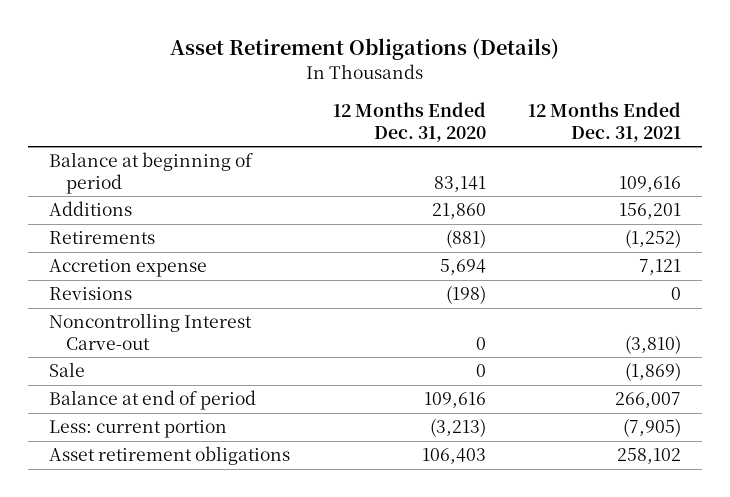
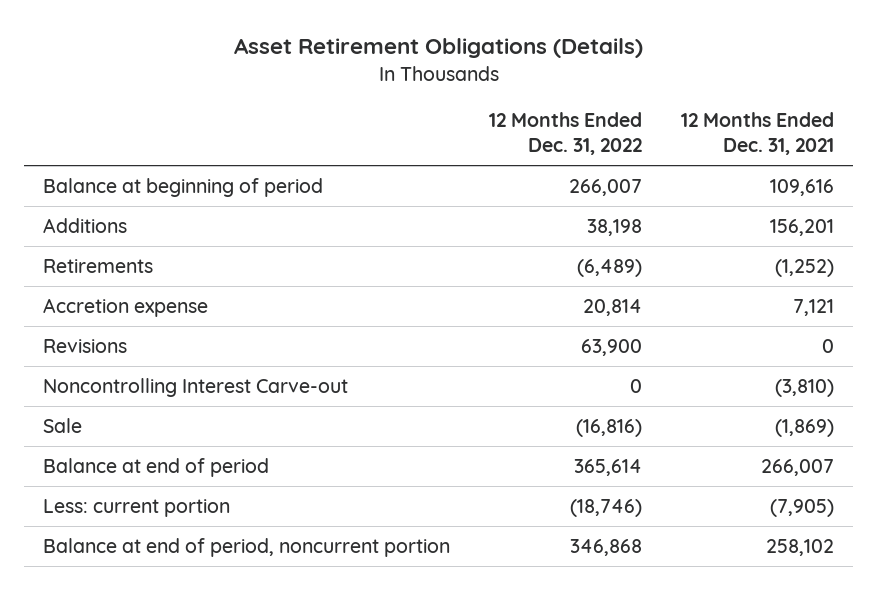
- | 12 Months Ended Dec. 31, 2020 | 12 Months Ended Dec. 31, 2021
+ | 12 Months Ended Dec. 31, 2022 | 12 Months Ended Dec. 31, 2021
- Asset retirement obligations | 106,403 | 258,102
+ Balance at end of period, noncurrent portion | 346,868 | 258,102

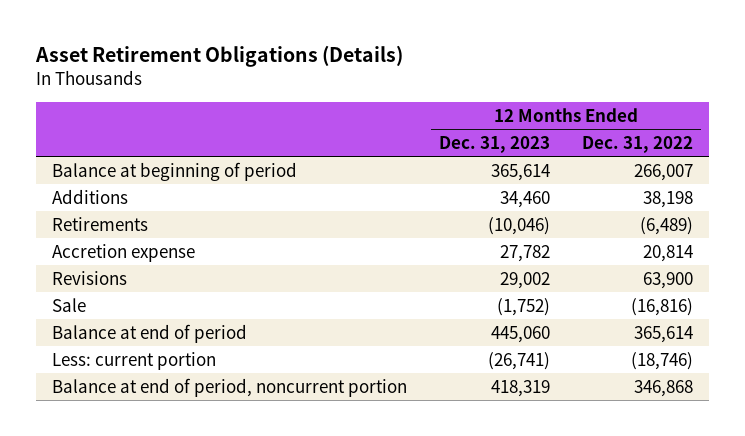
- | 12 Months Ended Dec. 31, 2022 | 12 Months Ended Dec. 31, 2021
+ | 12 Months Ended Dec. 31, 2023 | 12 Months Ended Dec. 31, 2022
- Noncontrolling Interest Carve-out | 0 | (3,810)

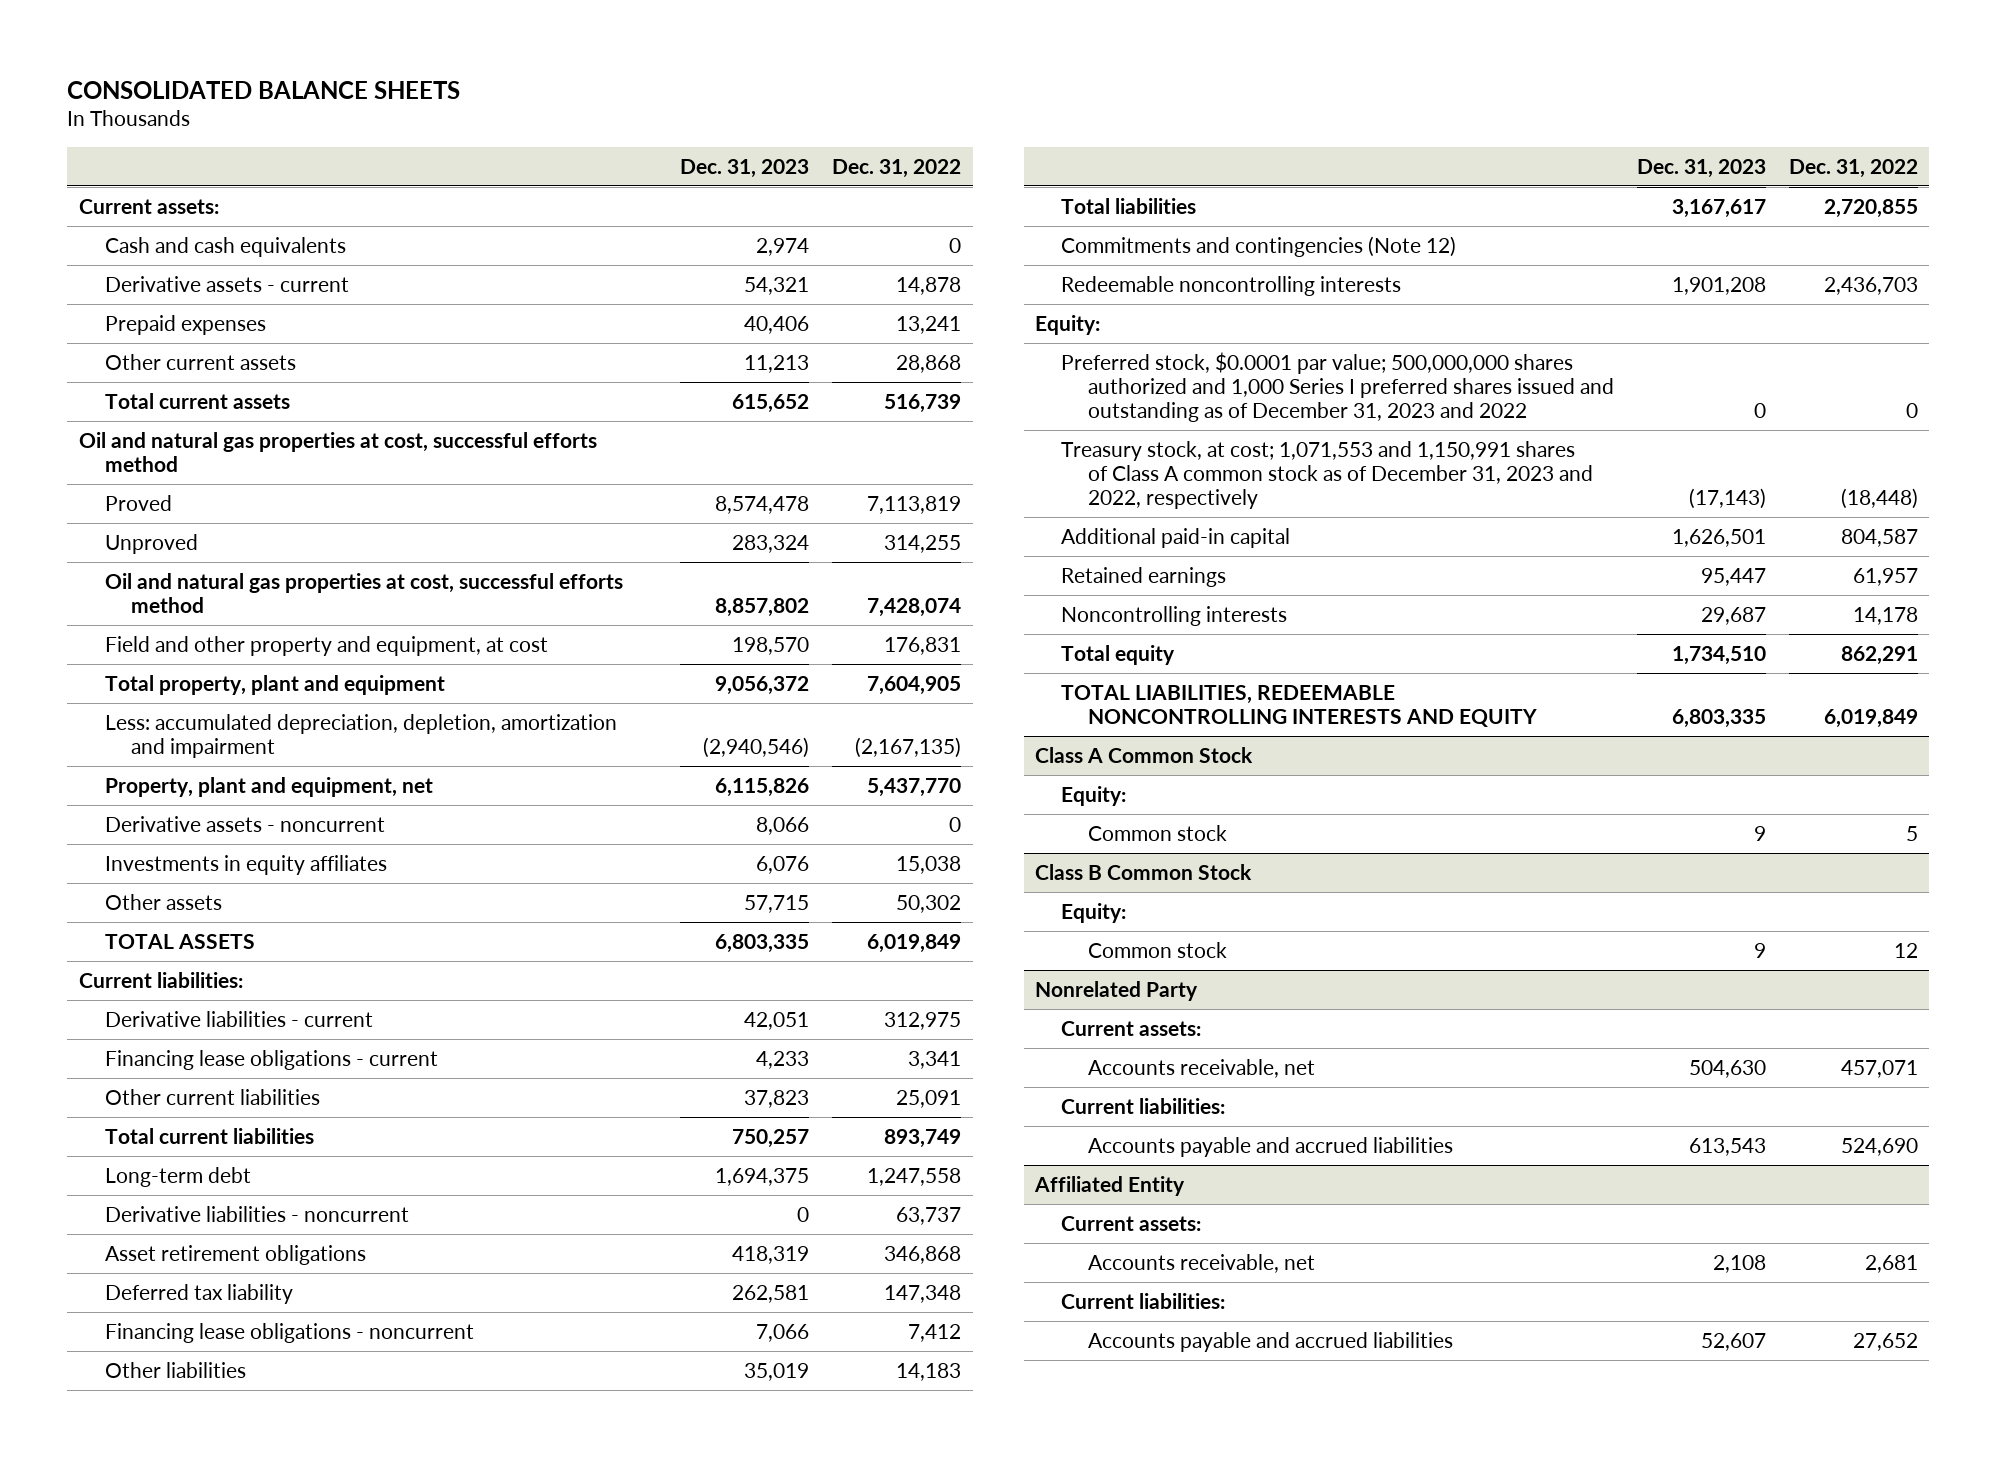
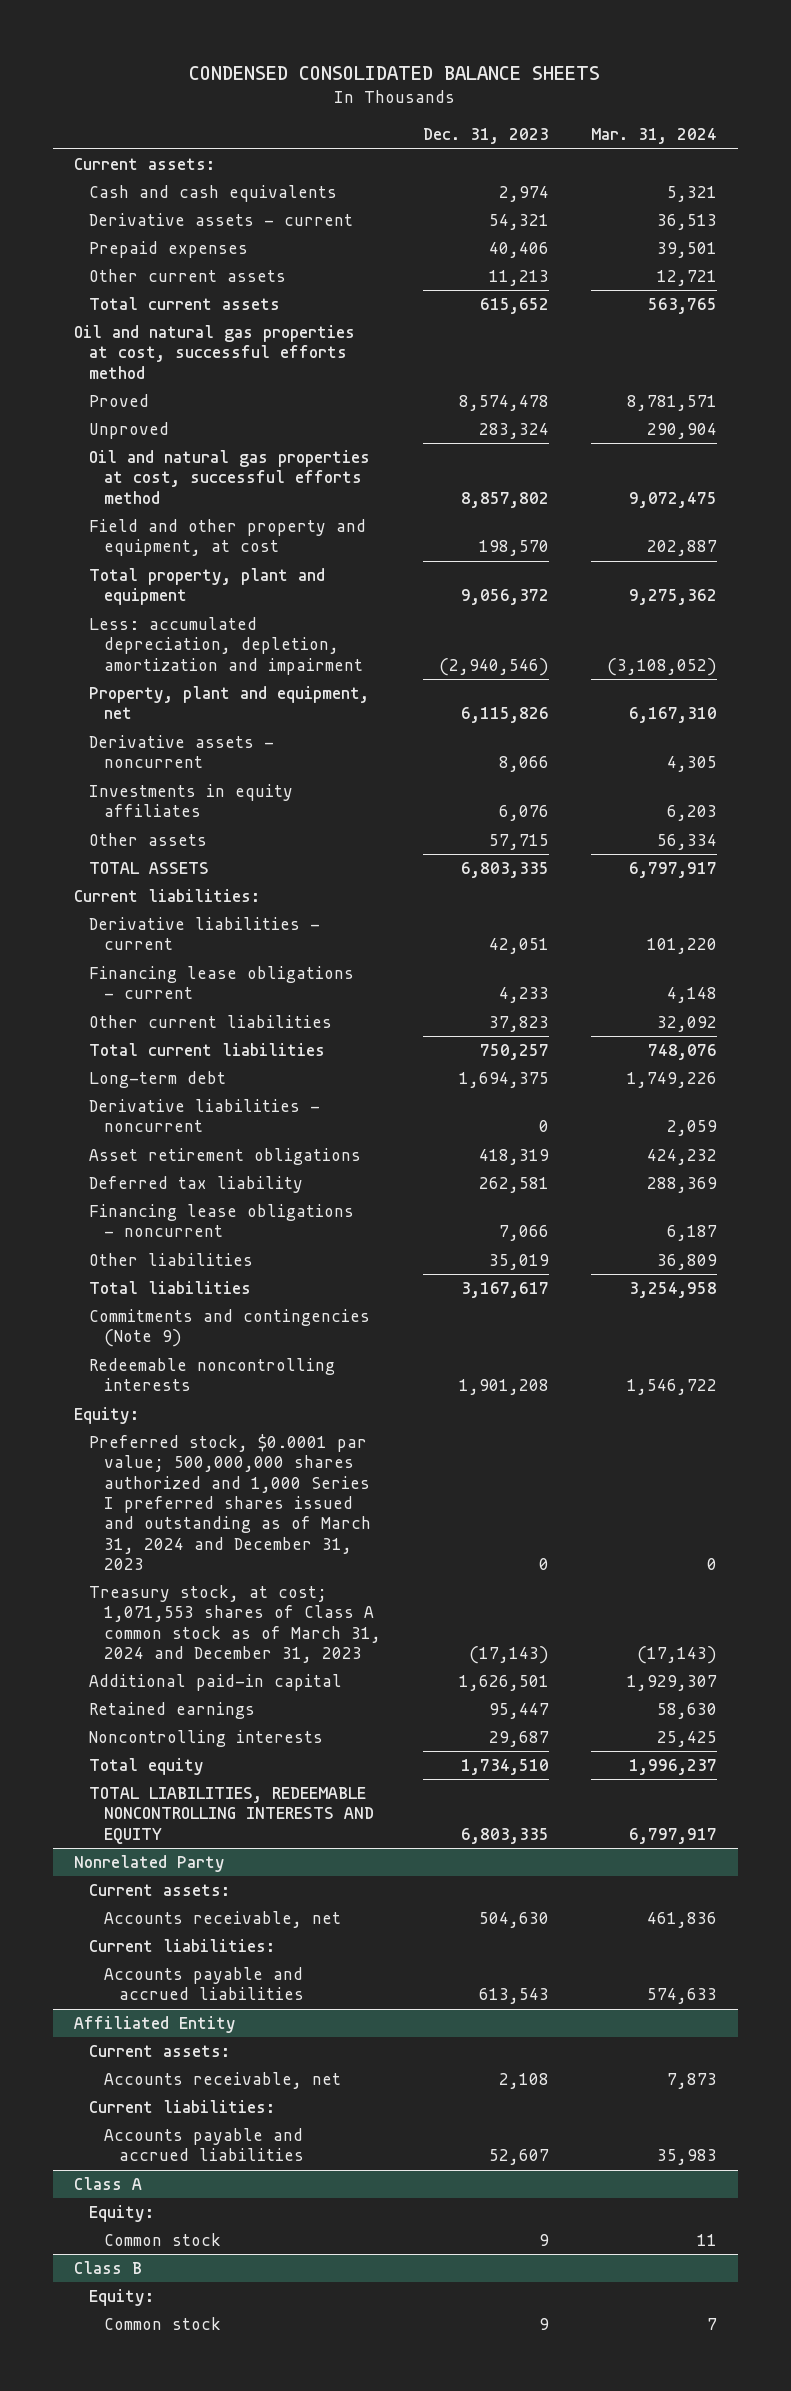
- CONSOLIDATED BALANCE SHEETS
+ CONDENSED CONSOLIDATED BALANCE SHEETS
- | Dec. 31, 2023 | Dec. 31, 2022
+ | Dec. 31, 2023 | Mar. 31, 2024
- Commitments and contingencies (Note 12)
+ Commitments and contingencies (Note 9)
- Preferred stock, $0.0001 par value; 500,000,000 shares authorized and 1,000 Series I preferred shares issued and outstanding as of December 31, 2023 and 2022 | 0 | 0
- Treasury stock, at cost; 1,071,553 and 1,150,991 shares of Class A common stock as of December 31, 2023 and 2022, respectively | (17,143) | (18,448)
+ Preferred stock, $0.0001 par value; 500,000,000 shares authorized and 1,000 Series I preferred shares issued and outstanding as of March 31, 2024 and December 31, 2023 | 0 | 0
+ Treasury stock, at cost; 1,071,553 shares of Class A common stock as of March 31, 2024 and December 31, 2023 | (17,143) | (17,143)
- Class A Common Stock
- Equity:
- Common stock | 9 | 5
- Class B Common Stock
- Equity:
- Common stock | 9 | 12
+ Class A
+ Equity:
+ Common stock | 9 | 11
+ Class B
+ Equity:
+ Common stock | 9 | 7

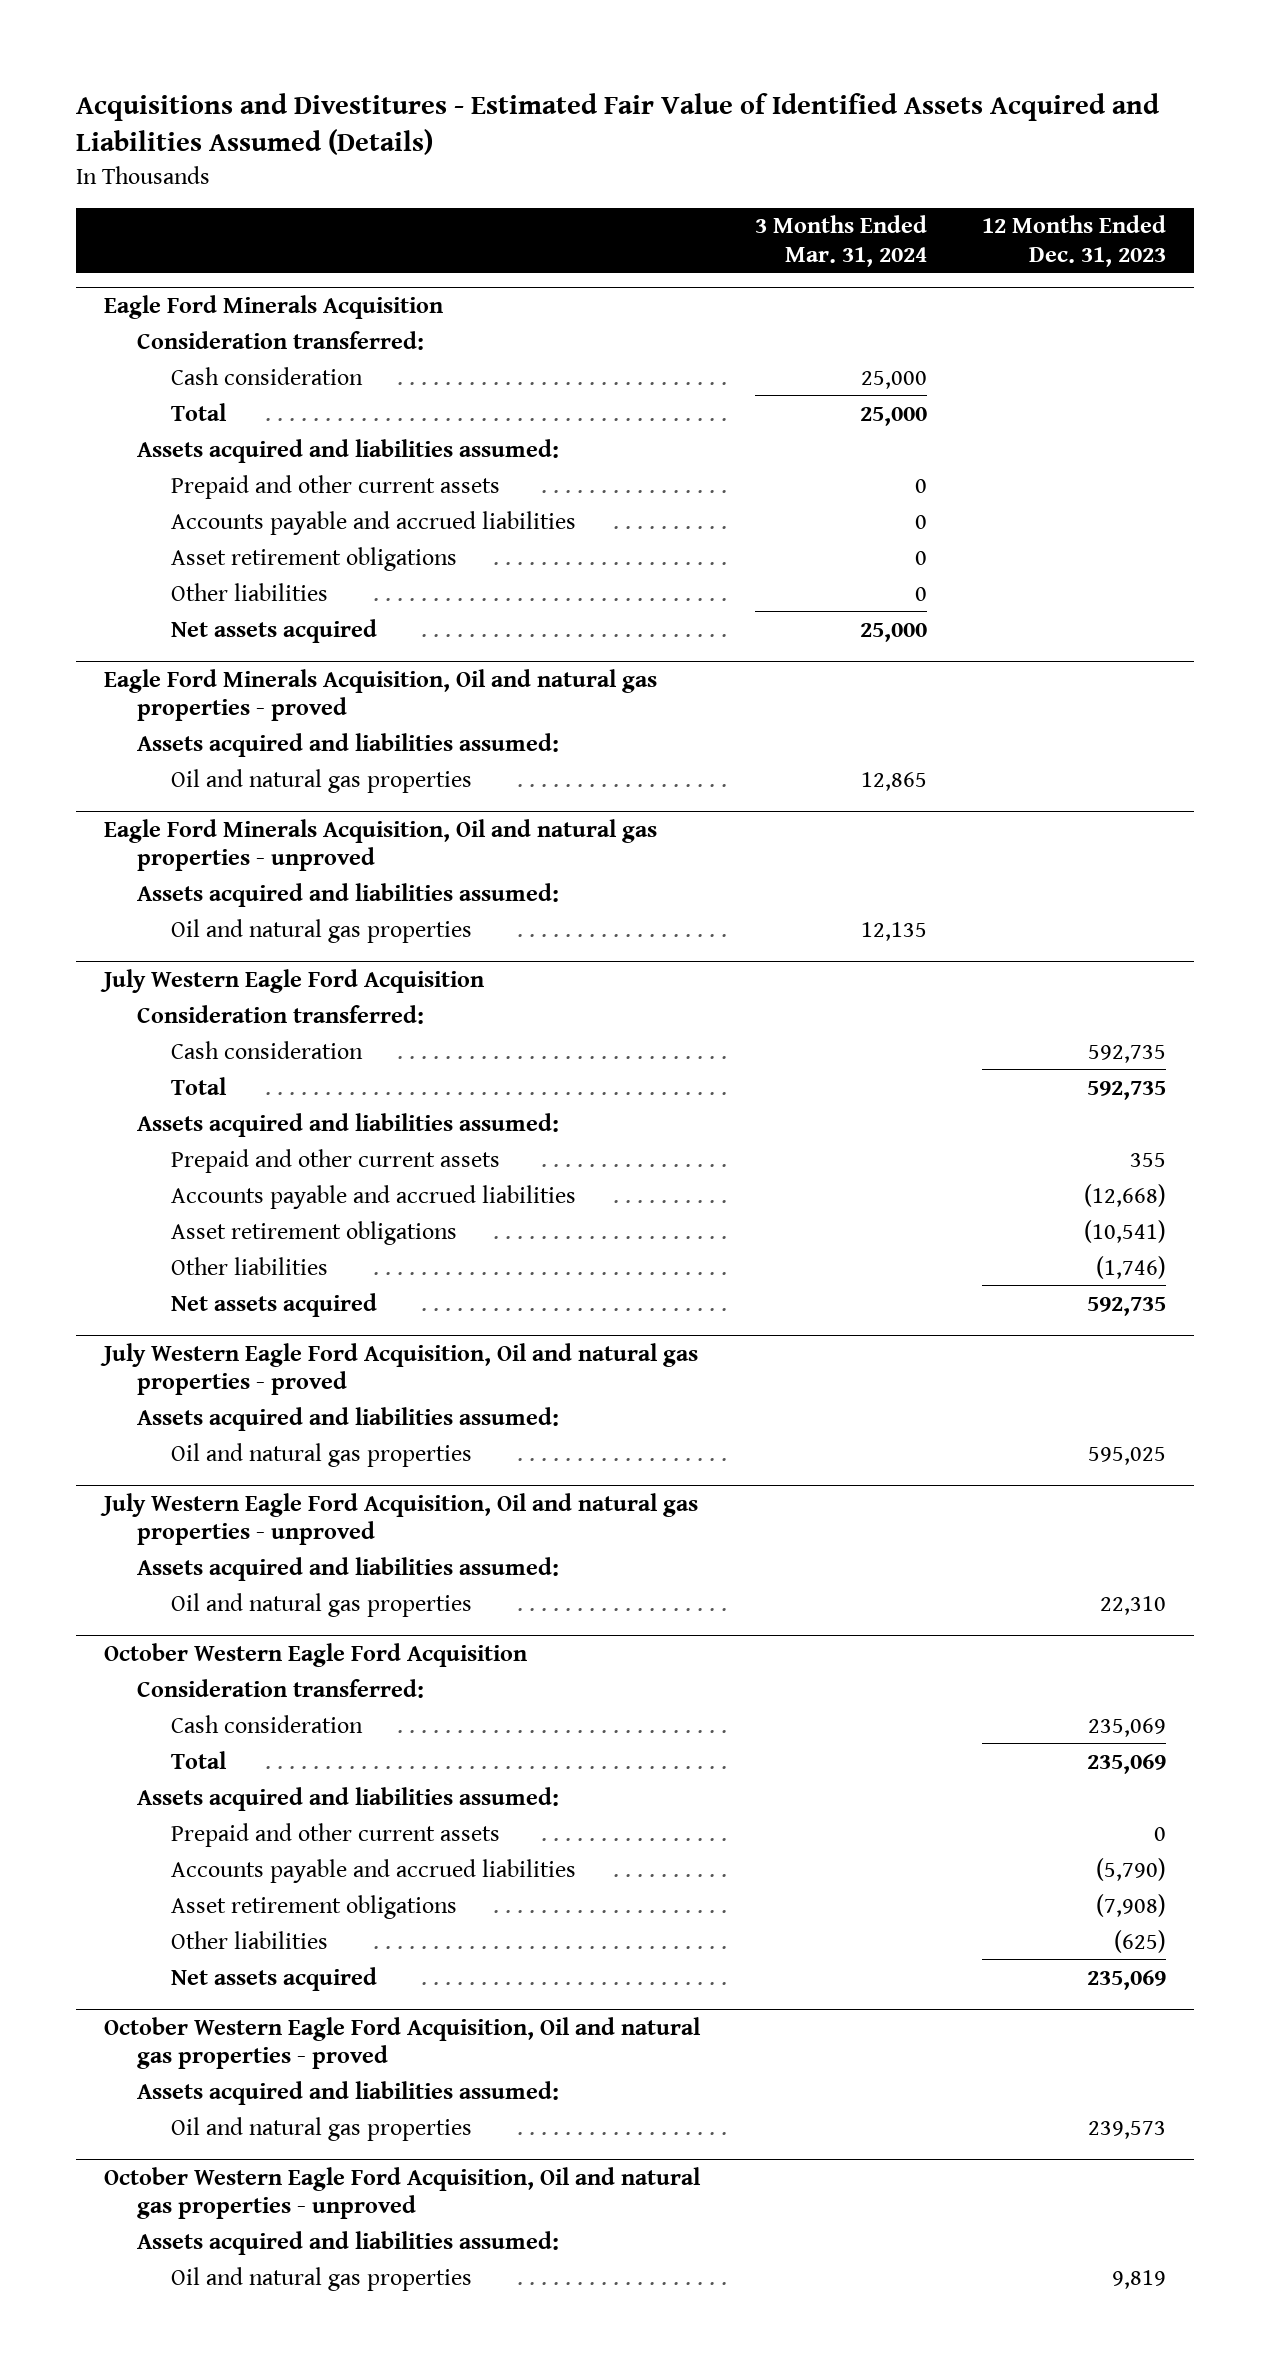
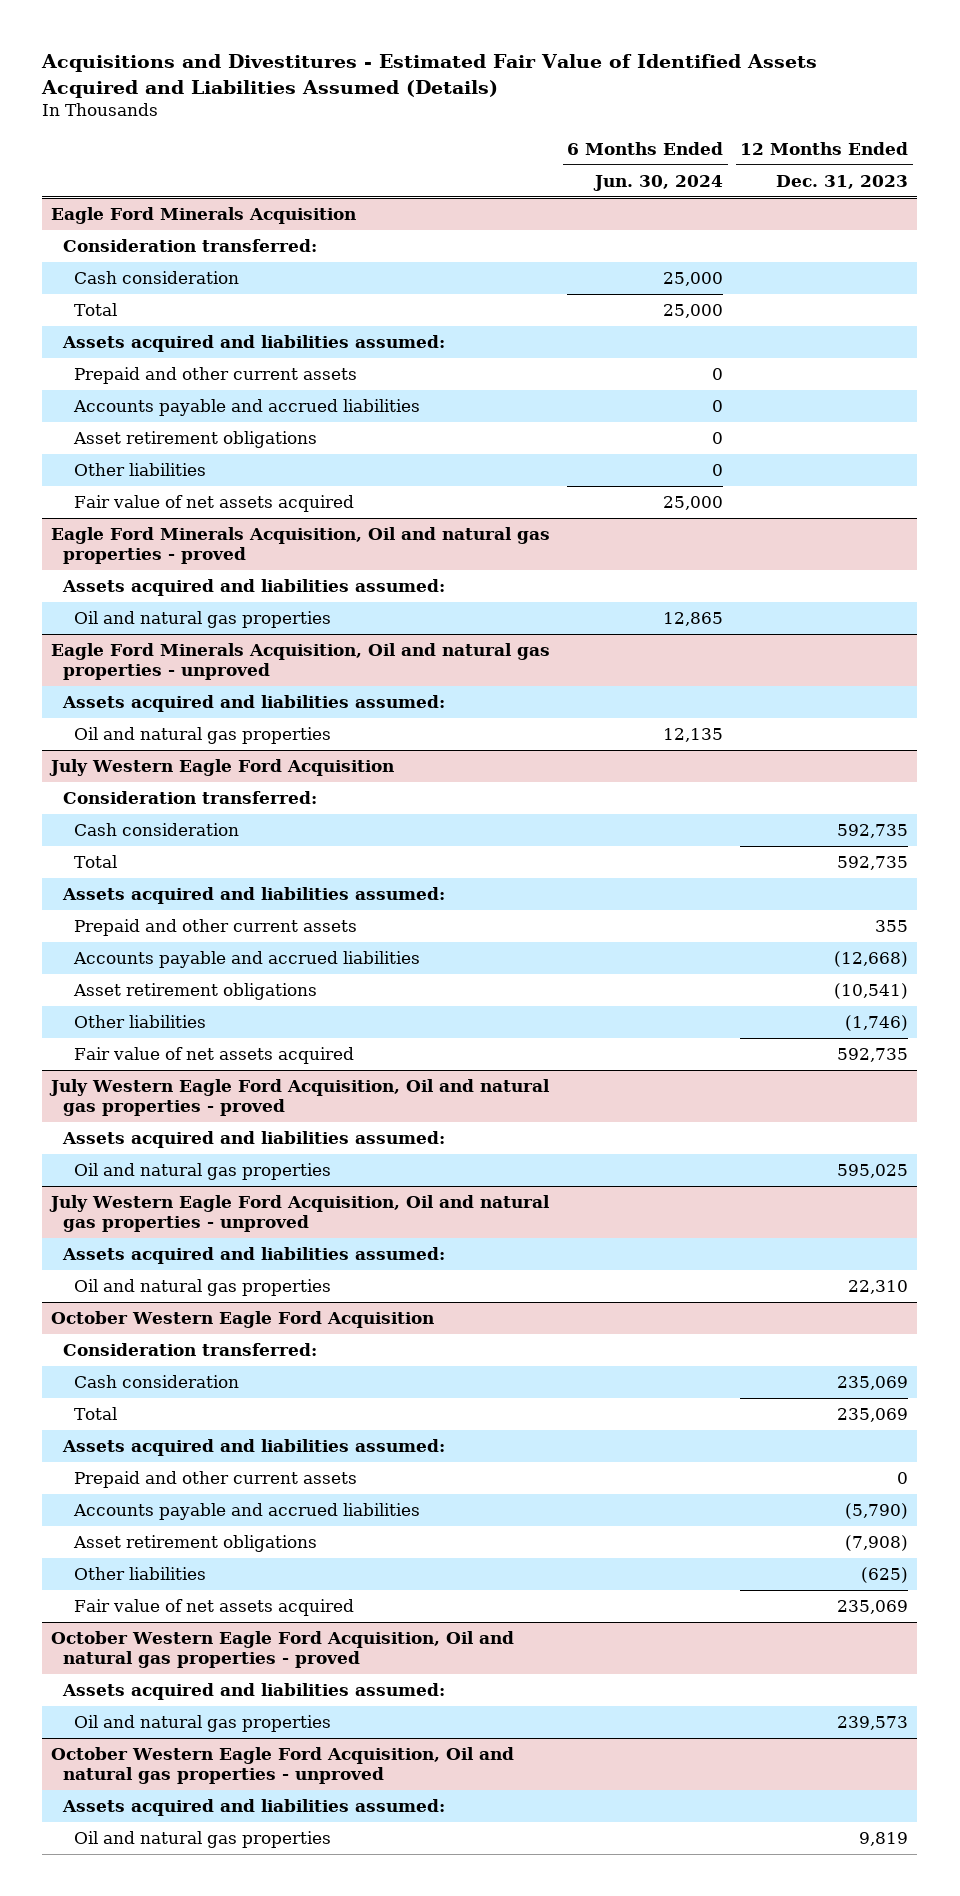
- | 3 Months Ended Mar. 31, 2024 | 12 Months Ended Dec. 31, 2023
+ | 6 Months Ended Jun. 30, 2024 | 12 Months Ended Dec. 31, 2023
@ Eagle Ford Minerals Acquisition
- Net assets acquired | 25,000 |
+ Fair value of net assets acquired | 25,000 |
@ July Western Eagle Ford Acquisition
- Net assets acquired | | 592,735
+ Fair value of net assets acquired | | 592,735
@ October Western Eagle Ford Acquisition
- Net assets acquired | | 235,069
+ Fair value of net assets acquired | | 235,069

